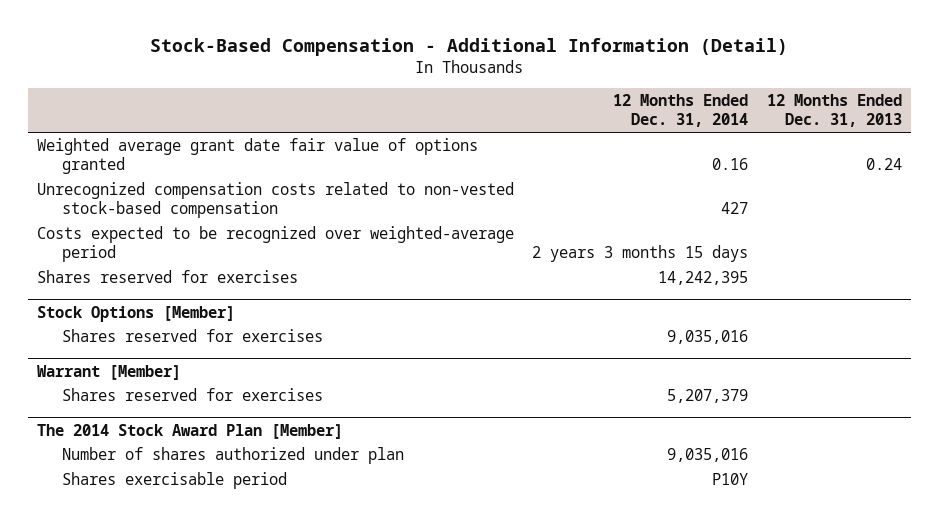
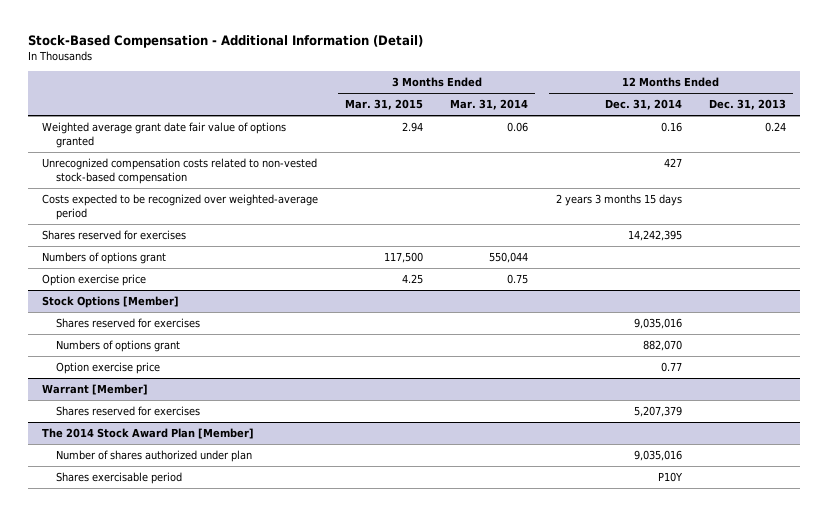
- | 12 Months Ended Dec. 31, 2014 | 12 Months Ended Dec. 31, 2013
+ | 3 Months Ended Mar. 31, 2015 | 3 Months Ended Mar. 31, 2014 | 12 Months Ended Dec. 31, 2014 | 12 Months Ended Dec. 31, 2013
+ Numbers of options grant | 117,500 | 550,044 | |
+ Option exercise price | 4.25 | 0.75 | |
@ Stock Options [Member]
+ Numbers of options grant | | | 882,070 |
+ Option exercise price | | | 0.77 |

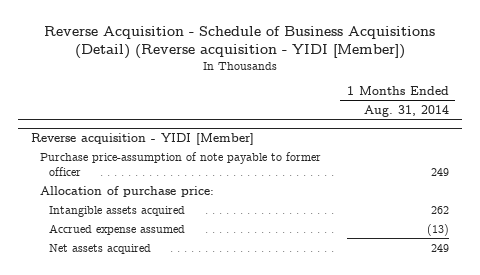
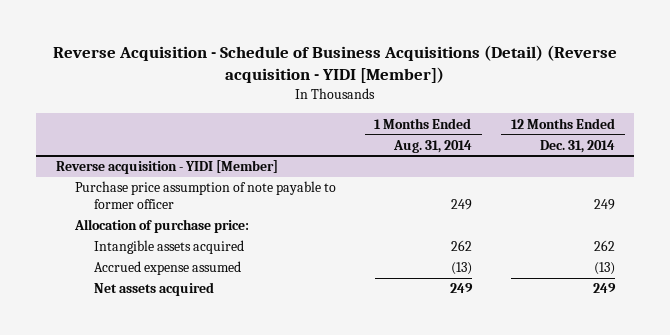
- | 1 Months Ended Aug. 31, 2014
+ | 1 Months Ended Aug. 31, 2014 | 12 Months Ended Dec. 31, 2014
@ Reverse acquisition - YIDI [Member]
- Purchase price-assumption of note payable to former officer | 249
+ Purchase price assumption of note payable to former officer | 249 | 249

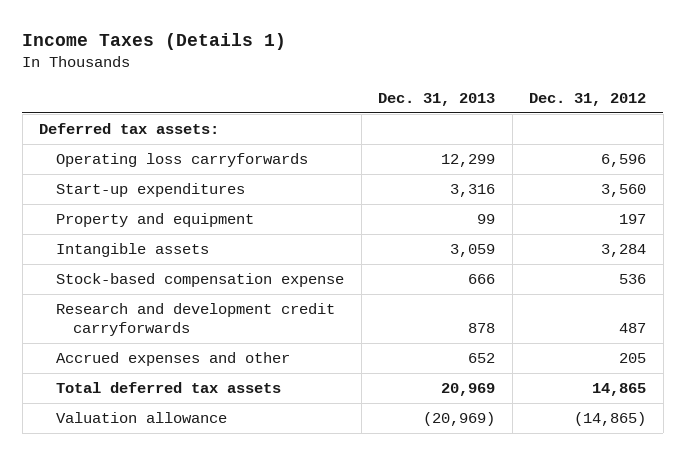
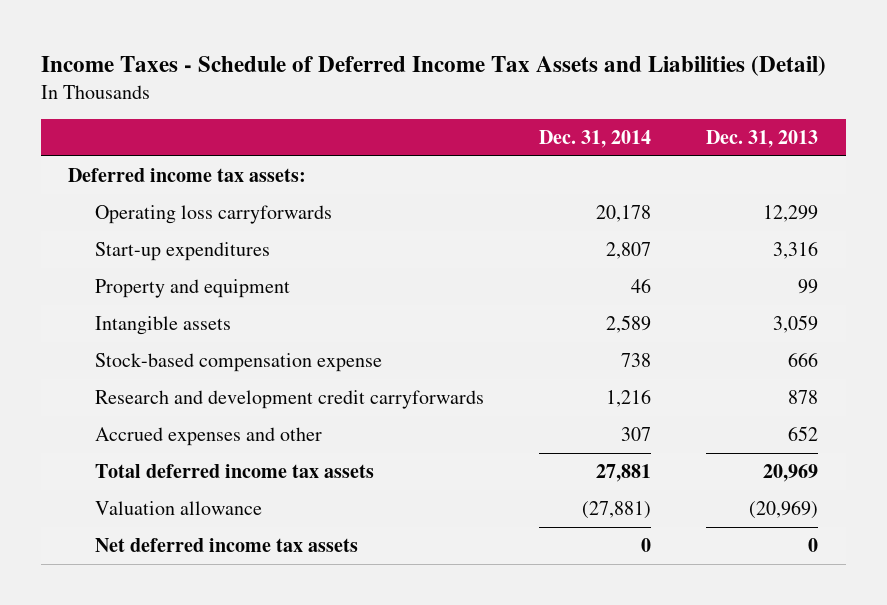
- Income Taxes (Details 1)
+ Income Taxes - Schedule of Deferred Income Tax Assets and Liabilities (Detail)
- | Dec. 31, 2013 | Dec. 31, 2012
+ | Dec. 31, 2014 | Dec. 31, 2013
- Deferred tax assets:
+ Deferred income tax assets:
- Total deferred tax assets | 20,969 | 14,865
+ Total deferred income tax assets | 27,881 | 20,969
+ Net deferred income tax assets | 0 | 0

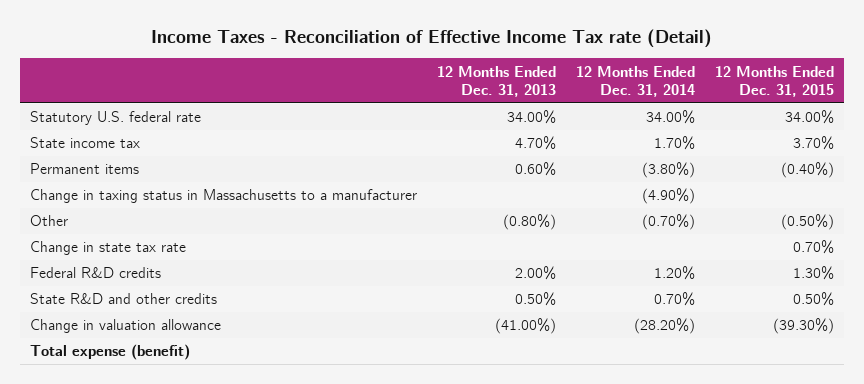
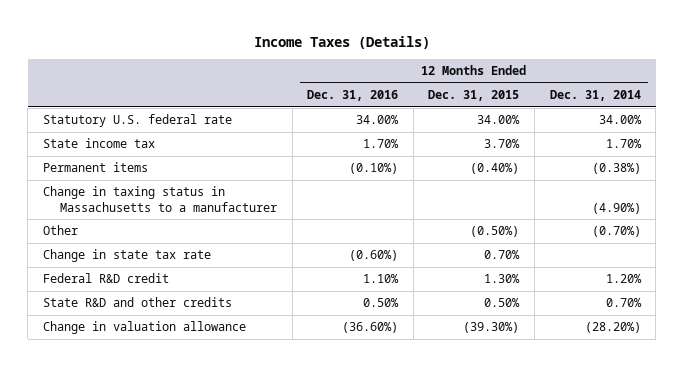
- Income Taxes - Reconciliation of Effective Income Tax rate (Detail)
+ Income Taxes (Details)
- | 12 Months Ended Dec. 31, 2013 | 12 Months Ended Dec. 31, 2014 | 12 Months Ended Dec. 31, 2015
+ | 12 Months Ended Dec. 31, 2016 | 12 Months Ended Dec. 31, 2015 | 12 Months Ended Dec. 31, 2014
- Permanent items | 0.60% | (3.80%) | (0.40%)
+ Permanent items | (0.10%) | (0.40%) | (0.38%)
- Federal R&D credits | 2.00% | 1.20% | 1.30%
+ Federal R&D credit | 1.10% | 1.30% | 1.20%
- Total expense (benefit)

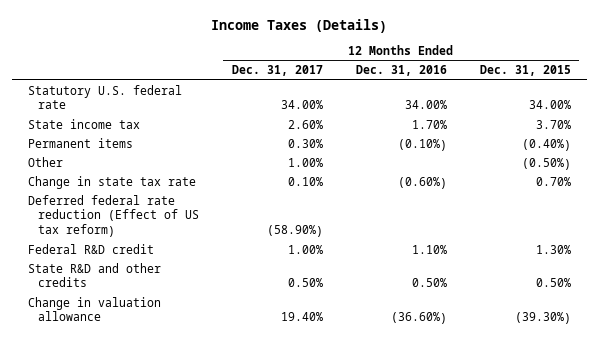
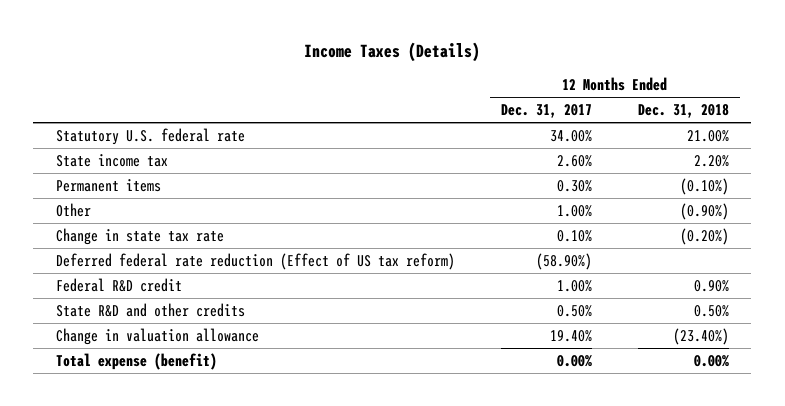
- | 12 Months Ended Dec. 31, 2017 | 12 Months Ended Dec. 31, 2016 | 12 Months Ended Dec. 31, 2015
+ | 12 Months Ended Dec. 31, 2017 | 12 Months Ended Dec. 31, 2018
+ Total expense (benefit) | 0.00% | 0.00%

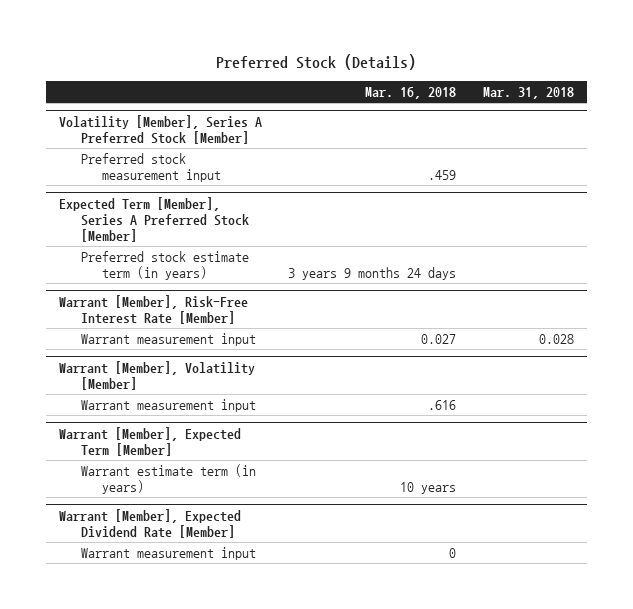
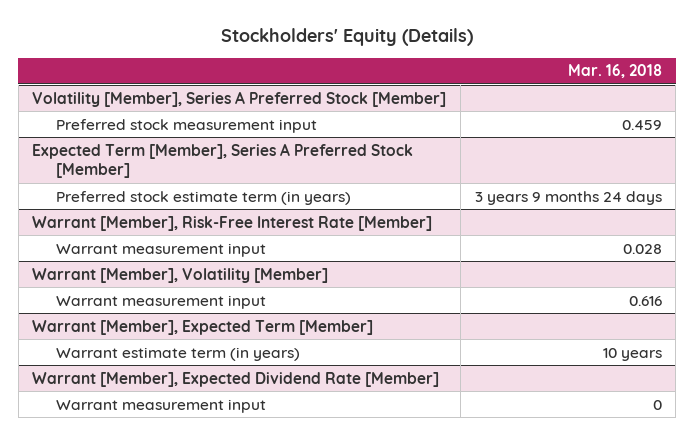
- Preferred Stock (Details)
+ Stockholders' Equity (Details)
- | Mar. 16, 2018 | Mar. 31, 2018
+ | Mar. 16, 2018
@ Volatility [Member], Series A Preferred Stock [Member]
- Preferred stock measurement input | .459 |
+ Preferred stock measurement input | 0.459
@ Warrant [Member], Risk-Free Interest Rate [Member]
- Warrant measurement input | 0.027 | 0.028
+ Warrant measurement input | 0.028
@ Warrant [Member], Volatility [Member]
- Warrant measurement input | .616 |
+ Warrant measurement input | 0.616

